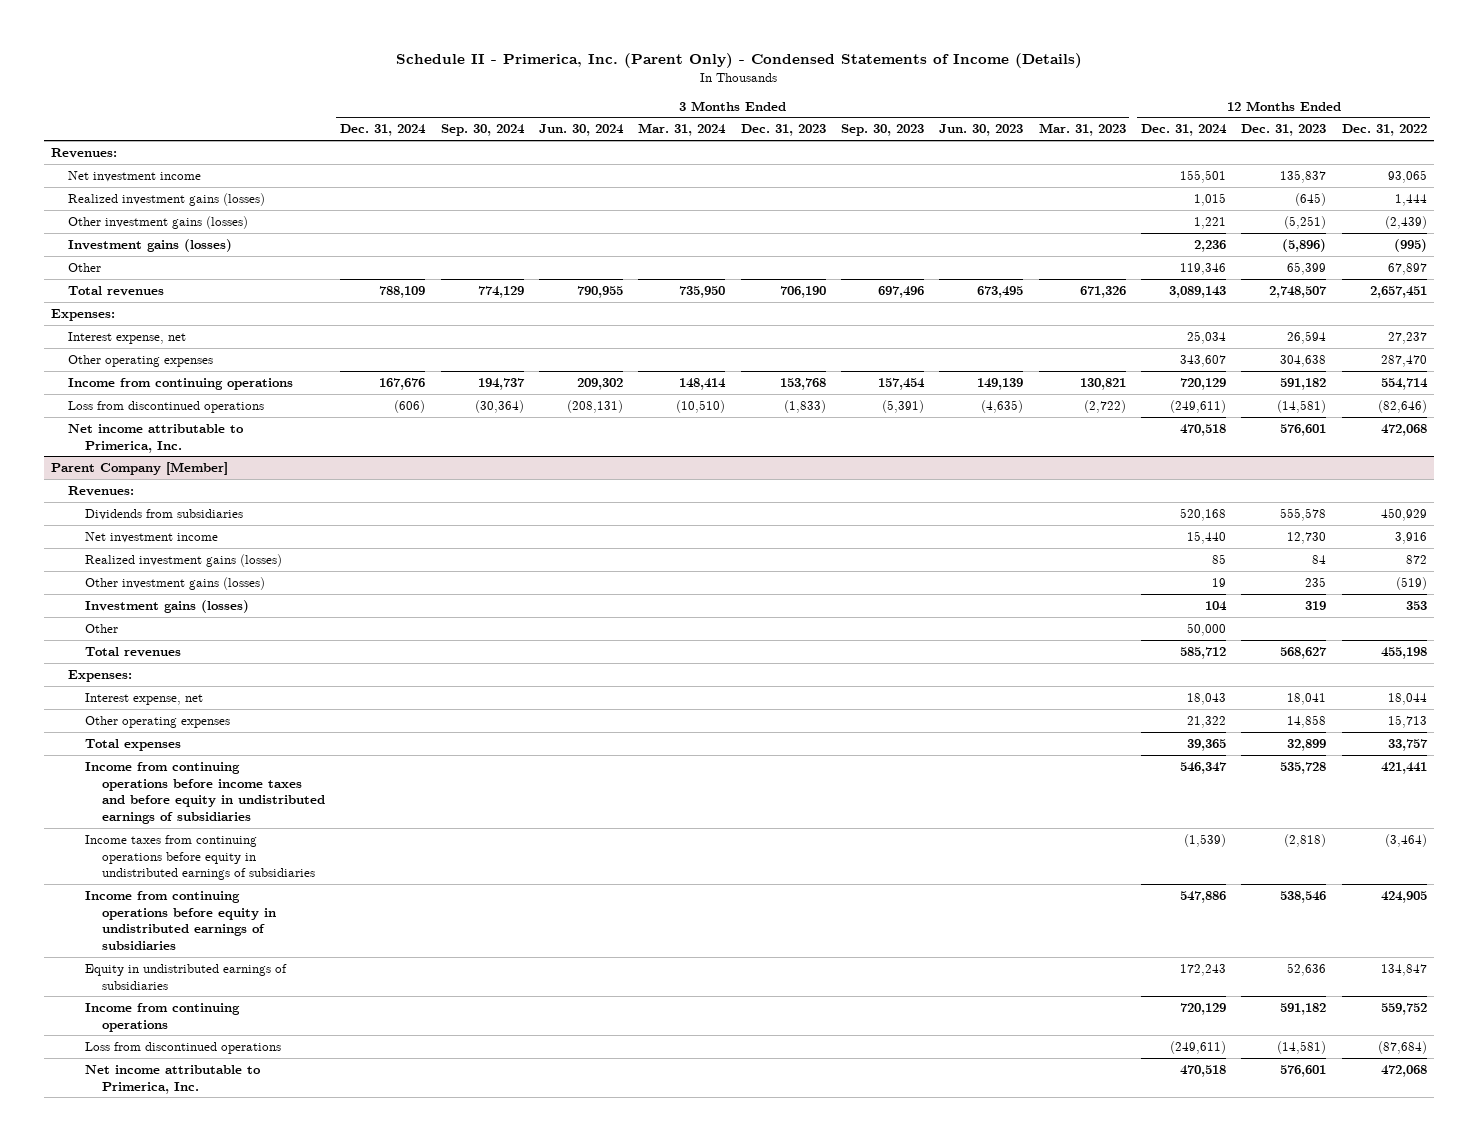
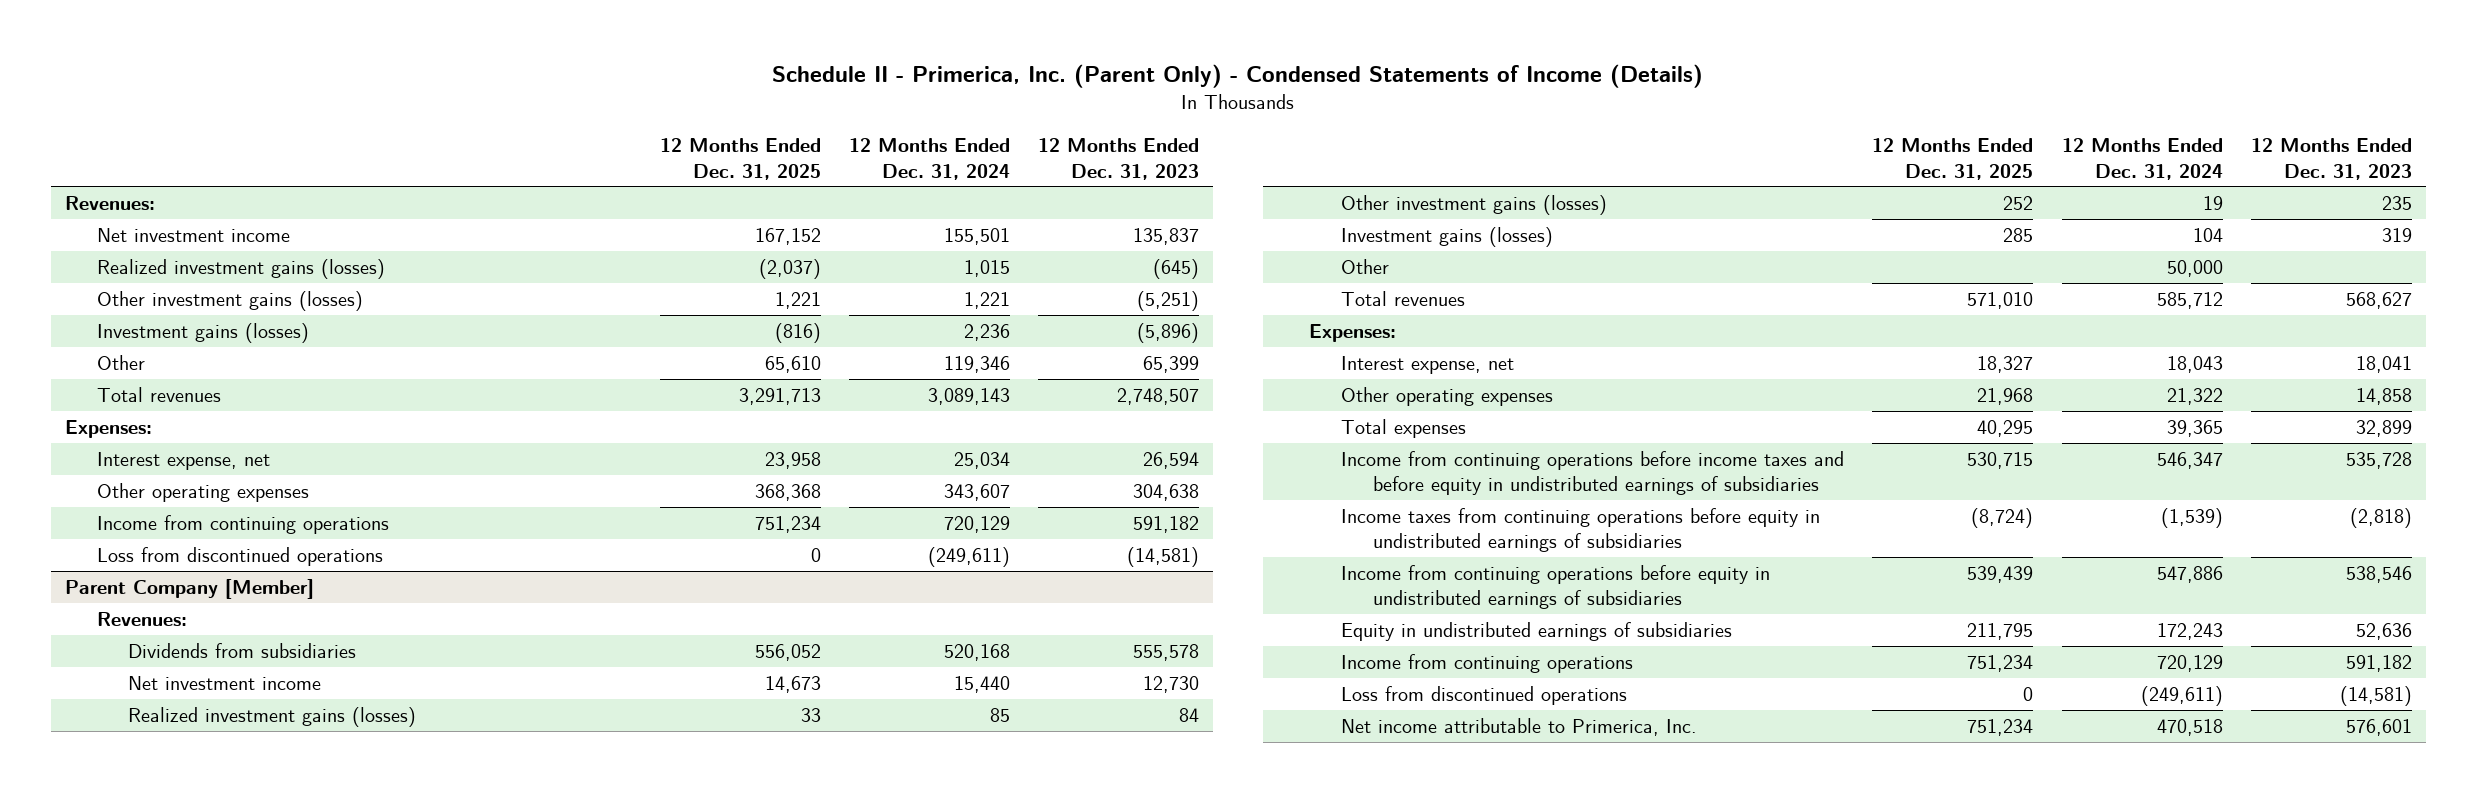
- | 3 Months Ended Dec. 31, 2024 | 3 Months Ended Sep. 30, 2024 | 3 Months Ended Jun. 30, 2024 | 3 Months Ended Mar. 31, 2024 | 3 Months Ended Dec. 31, 2023 | 3 Months Ended Sep. 30, 2023 | 3 Months Ended Jun. 30, 2023 | 3 Months Ended Mar. 31, 2023 | 12 Months Ended Dec. 31, 2024 | 12 Months Ended Dec. 31, 2023 | 12 Months Ended Dec. 31, 2022
+ | 12 Months Ended Dec. 31, 2025 | 12 Months Ended Dec. 31, 2024 | 12 Months Ended Dec. 31, 2023
- Net income attributable to Primerica, Inc. | | | | | | | | | 470,518 | 576,601 | 472,068

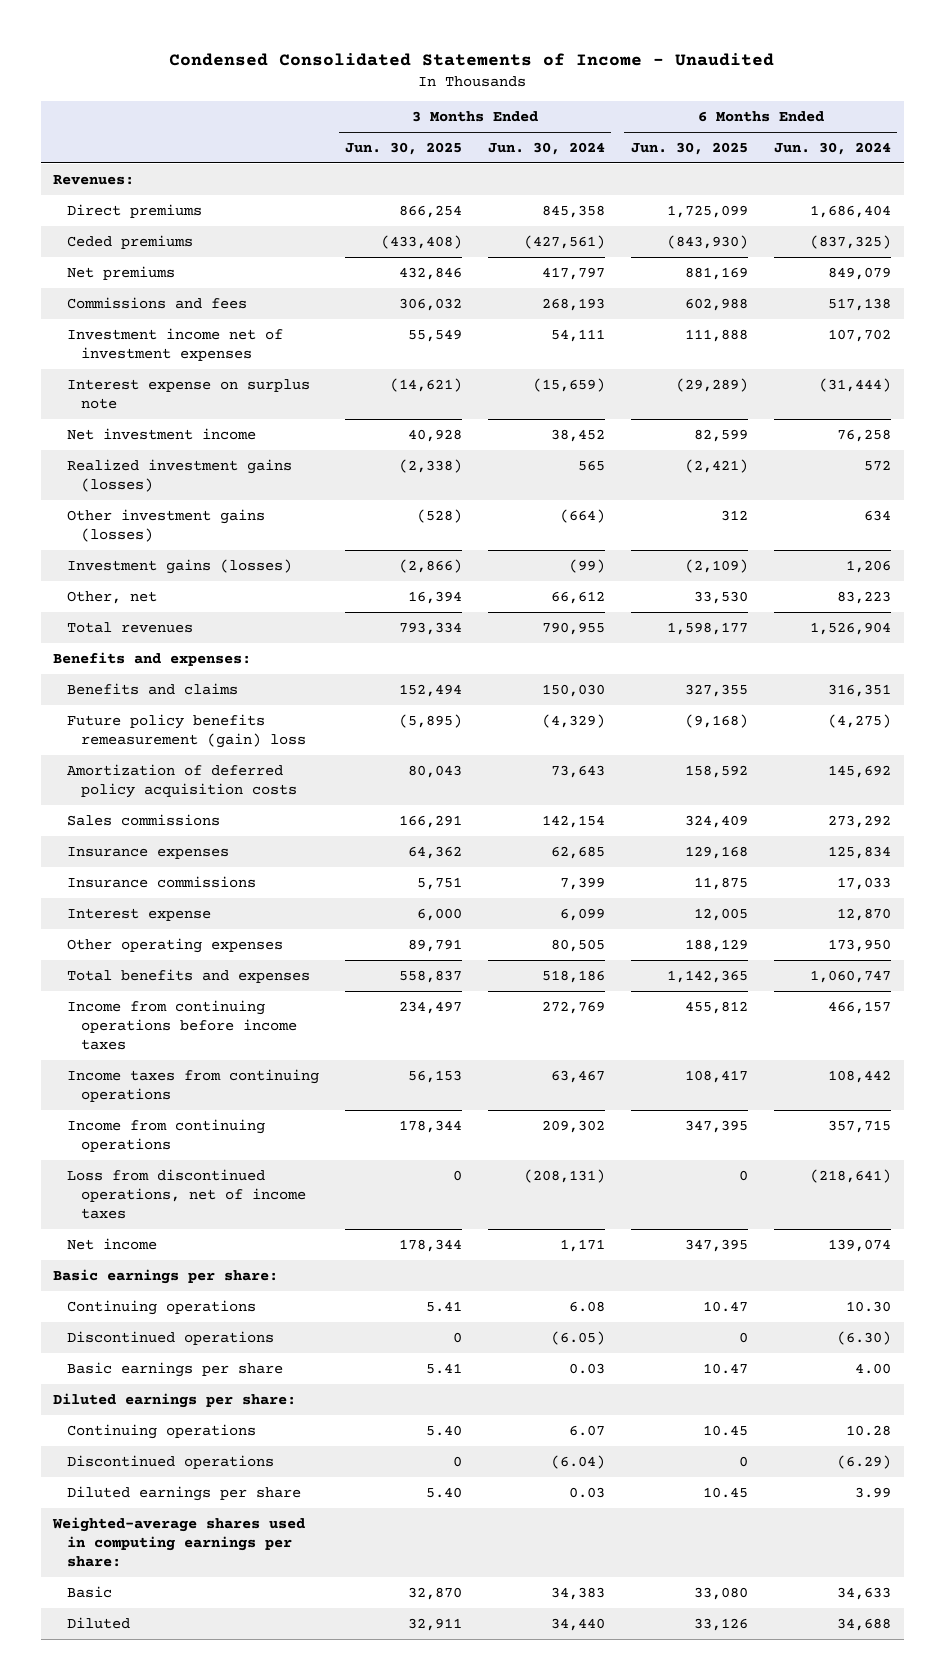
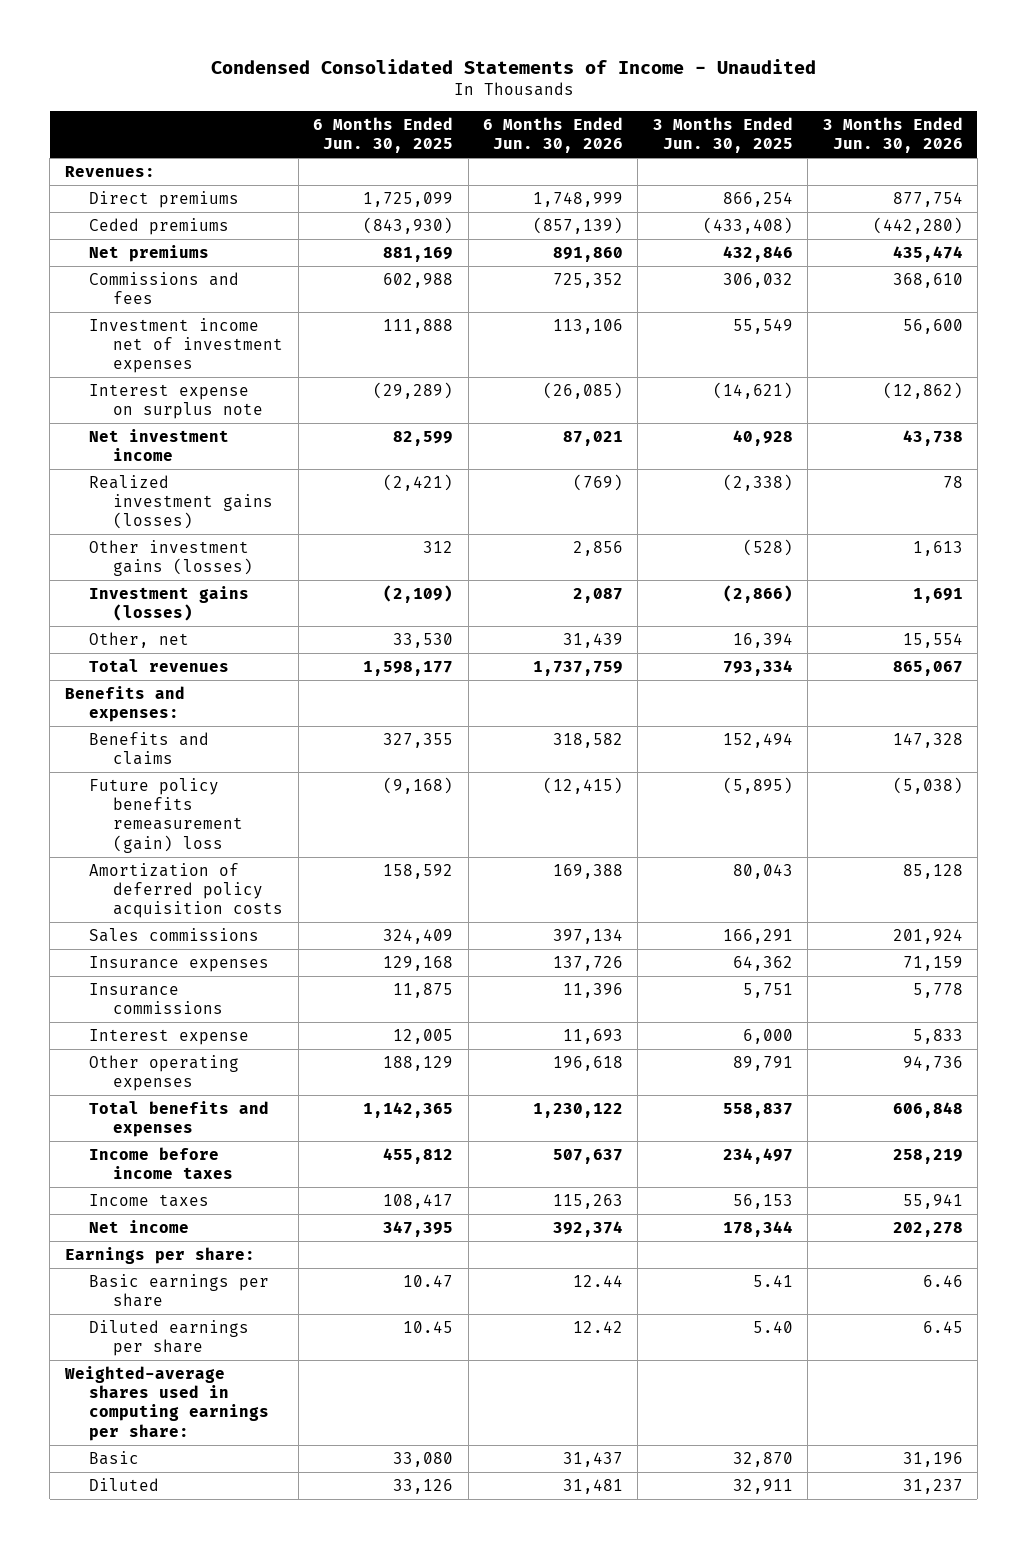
- | 3 Months Ended Jun. 30, 2025 | 3 Months Ended Jun. 30, 2024 | 6 Months Ended Jun. 30, 2025 | 6 Months Ended Jun. 30, 2024
+ | 6 Months Ended Jun. 30, 2025 | 6 Months Ended Jun. 30, 2026 | 3 Months Ended Jun. 30, 2025 | 3 Months Ended Jun. 30, 2026
- Income from continuing operations before income taxes | 234,497 | 272,769 | 455,812 | 466,157
- Income taxes from continuing operations | 56,153 | 63,467 | 108,417 | 108,442
- Income from continuing operations | 178,344 | 209,302 | 347,395 | 357,715
- Loss from discontinued operations, net of income taxes | 0 | (208,131) | 0 | (218,641)
+ Income before income taxes | 455,812 | 507,637 | 234,497 | 258,219
+ Income taxes | 108,417 | 115,263 | 56,153 | 55,941
- Basic earnings per share:
- Continuing operations | 5.41 | 6.08 | 10.47 | 10.30
- Discontinued operations | 0 | (6.05) | 0 | (6.30)
+ Earnings per share:
- Diluted earnings per share:
- Continuing operations | 5.40 | 6.07 | 10.45 | 10.28
- Discontinued operations | 0 | (6.04) | 0 | (6.29)

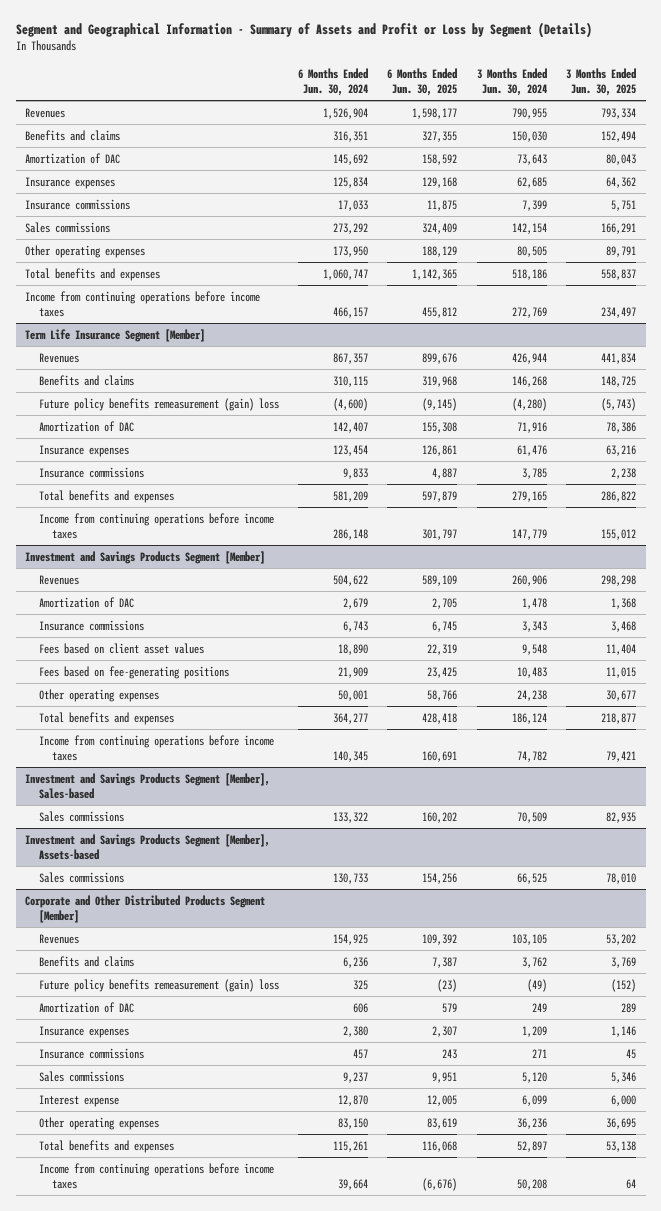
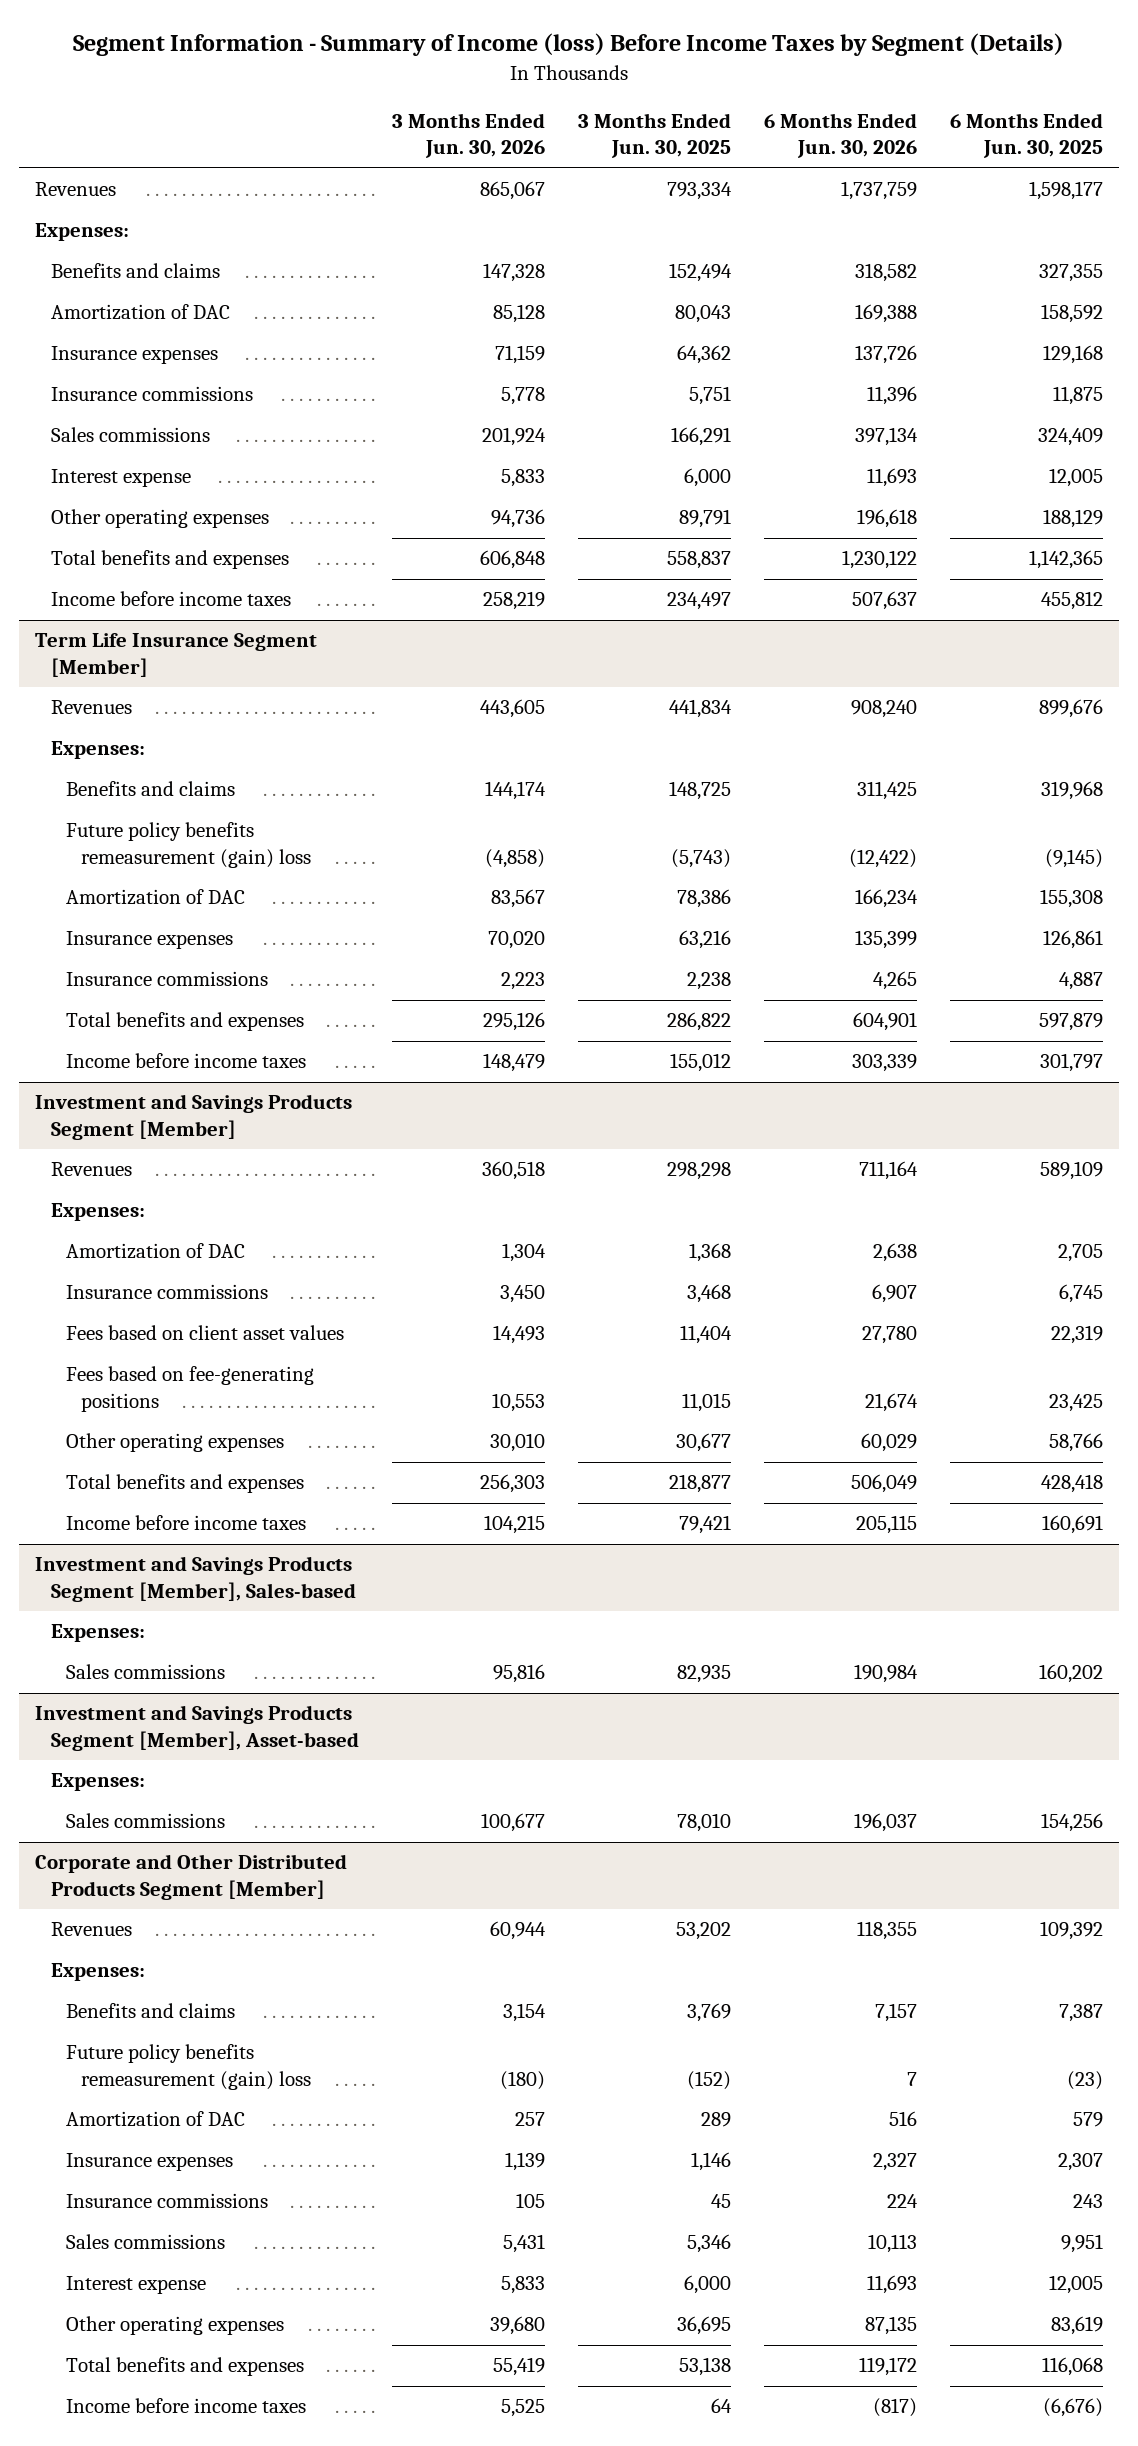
- Segment and Geographical Information - Summary of Assets and Profit or Loss by Segment (Details)
+ Segment Information - Summary of Income (loss) Before Income Taxes by Segment (Details)
- | 6 Months Ended Jun. 30, 2024 | 6 Months Ended Jun. 30, 2025 | 3 Months Ended Jun. 30, 2024 | 3 Months Ended Jun. 30, 2025
+ | 3 Months Ended Jun. 30, 2026 | 3 Months Ended Jun. 30, 2025 | 6 Months Ended Jun. 30, 2026 | 6 Months Ended Jun. 30, 2025
+ Expenses:
+ Interest expense | 5,833 | 6,000 | 11,693 | 12,005
- Income from continuing operations before income taxes | 466,157 | 455,812 | 272,769 | 234,497
+ Income before income taxes | 258,219 | 234,497 | 507,637 | 455,812
@ Term Life Insurance Segment [Member]
+ Expenses:
- Income from continuing operations before income taxes | 286,148 | 301,797 | 147,779 | 155,012
+ Income before income taxes | 148,479 | 155,012 | 303,339 | 301,797
@ Investment and Savings Products Segment [Member]
+ Expenses:
- Income from continuing operations before income taxes | 140,345 | 160,691 | 74,782 | 79,421
+ Income before income taxes | 104,215 | 79,421 | 205,115 | 160,691
@ Investment and Savings Products Segment [Member], Sales-based
+ Expenses:
- Investment and Savings Products Segment [Member], Assets-based
+ Investment and Savings Products Segment [Member], Asset-based
+ Expenses:
@ Corporate and Other Distributed Products Segment [Member]
+ Expenses:
- Income from continuing operations before income taxes | 39,664 | (6,676) | 50,208 | 64
+ Income before income taxes | 5,525 | 64 | (817) | (6,676)

